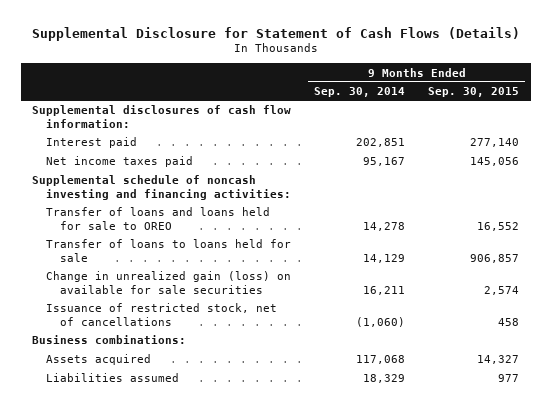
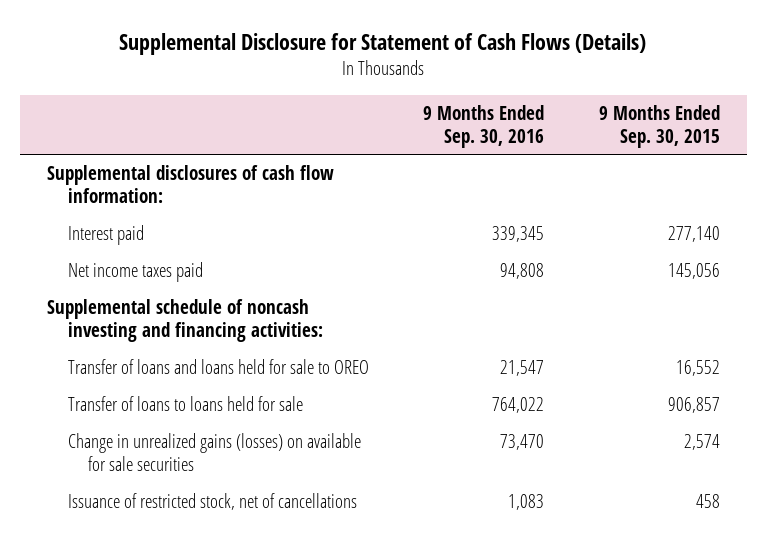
- | 9 Months Ended Sep. 30, 2014 | 9 Months Ended Sep. 30, 2015
+ | 9 Months Ended Sep. 30, 2016 | 9 Months Ended Sep. 30, 2015
- Change in unrealized gain (loss) on available for sale securities | 16,211 | 2,574
+ Change in unrealized gains (losses) on available for sale securities | 73,470 | 2,574
- Business combinations:
- Assets acquired | 117,068 | 14,327
- Liabilities assumed | 18,329 | 977

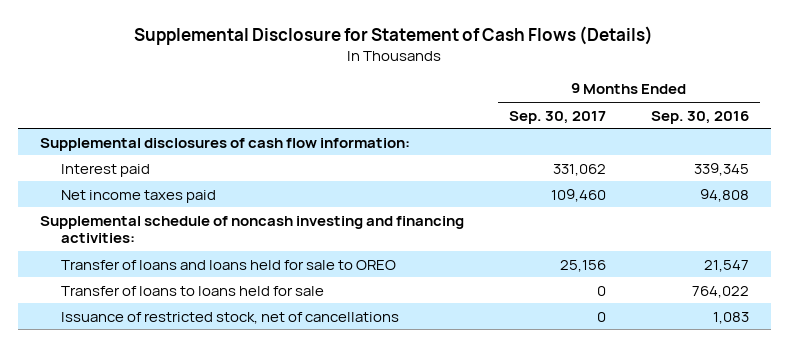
- | 9 Months Ended Sep. 30, 2016 | 9 Months Ended Sep. 30, 2015
+ | 9 Months Ended Sep. 30, 2017 | 9 Months Ended Sep. 30, 2016
- Change in unrealized gains (losses) on available for sale securities | 73,470 | 2,574

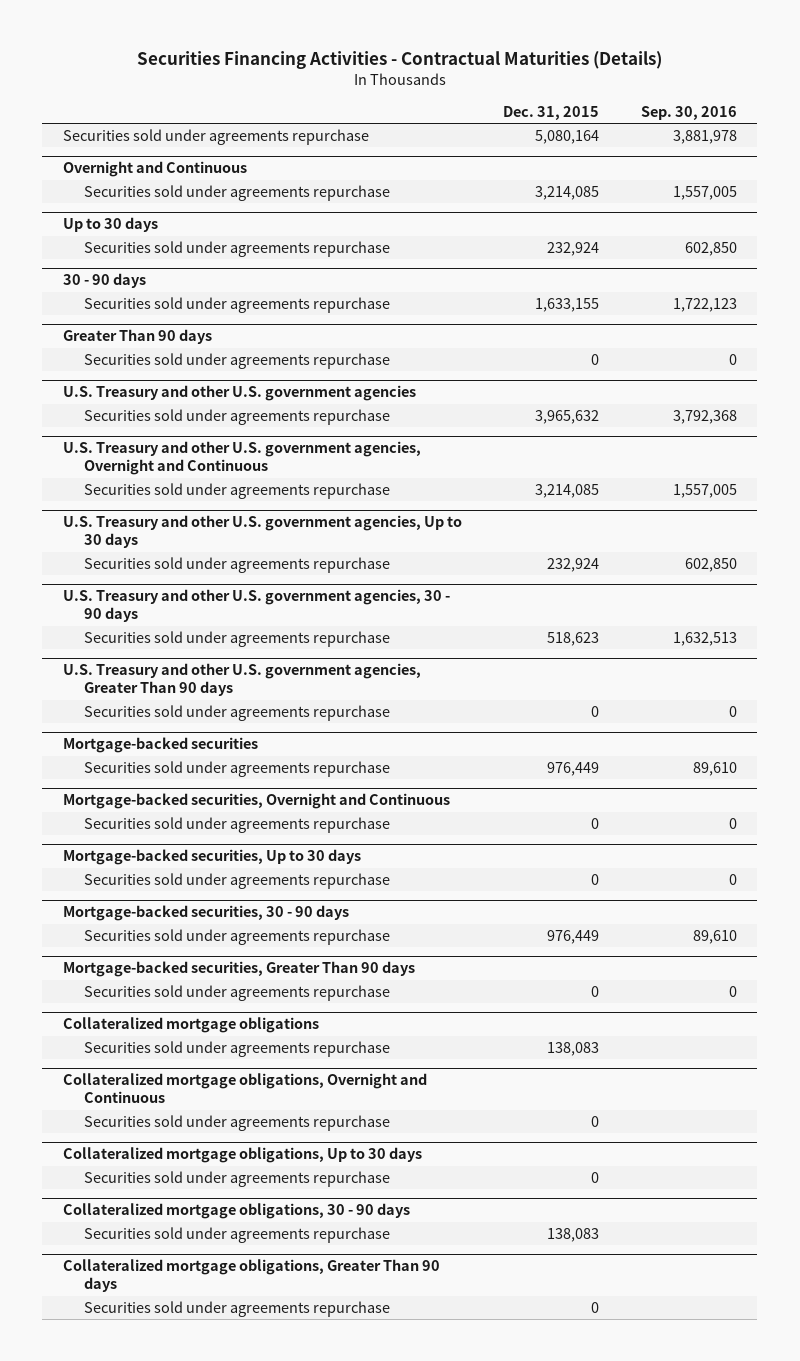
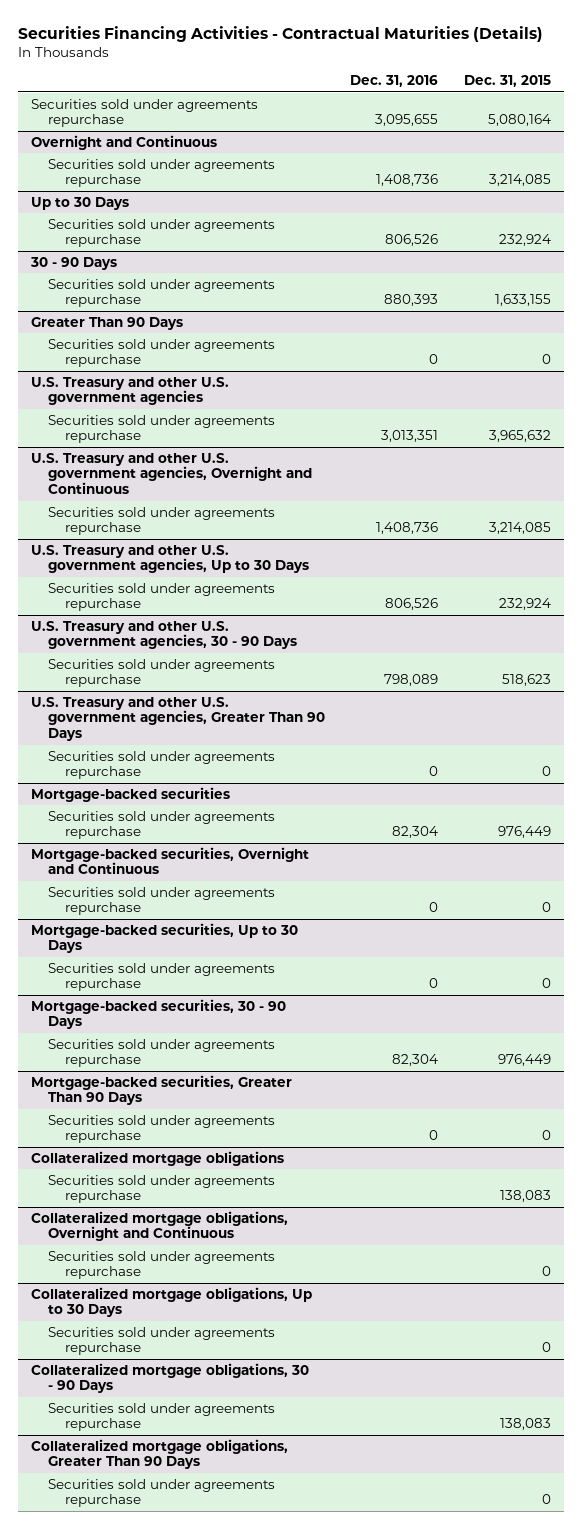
- | Dec. 31, 2015 | Sep. 30, 2016
+ | Dec. 31, 2016 | Dec. 31, 2015
- Up to 30 days
+ Up to 30 Days
- 30 - 90 days
+ 30 - 90 Days
- Greater Than 90 days
+ Greater Than 90 Days
- U.S. Treasury and other U.S. government agencies, Up to 30 days
+ U.S. Treasury and other U.S. government agencies, Up to 30 Days
- U.S. Treasury and other U.S. government agencies, 30 - 90 days
+ U.S. Treasury and other U.S. government agencies, 30 - 90 Days
- U.S. Treasury and other U.S. government agencies, Greater Than 90 days
+ U.S. Treasury and other U.S. government agencies, Greater Than 90 Days
- Mortgage-backed securities, Up to 30 days
+ Mortgage-backed securities, Up to 30 Days
- Mortgage-backed securities, 30 - 90 days
+ Mortgage-backed securities, 30 - 90 Days
- Mortgage-backed securities, Greater Than 90 days
+ Mortgage-backed securities, Greater Than 90 Days
- Collateralized mortgage obligations, Up to 30 days
+ Collateralized mortgage obligations, Up to 30 Days
- Collateralized mortgage obligations, 30 - 90 days
+ Collateralized mortgage obligations, 30 - 90 Days
- Collateralized mortgage obligations, Greater Than 90 days
+ Collateralized mortgage obligations, Greater Than 90 Days

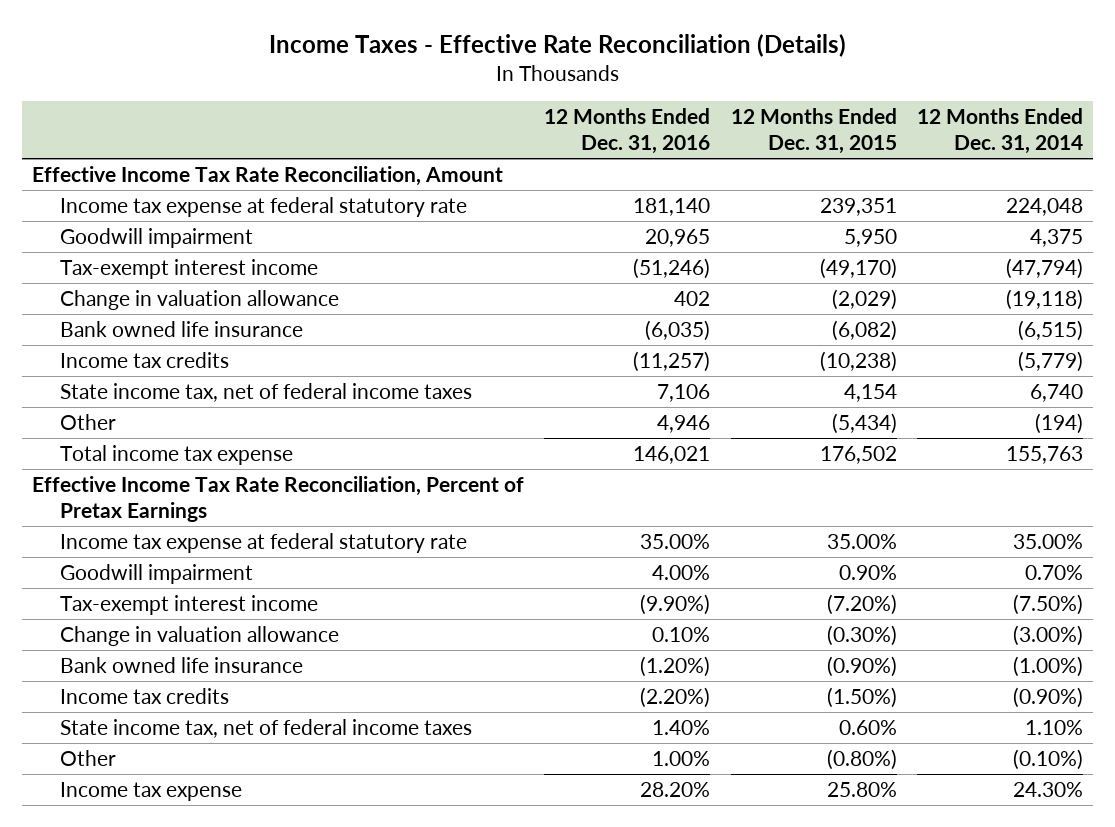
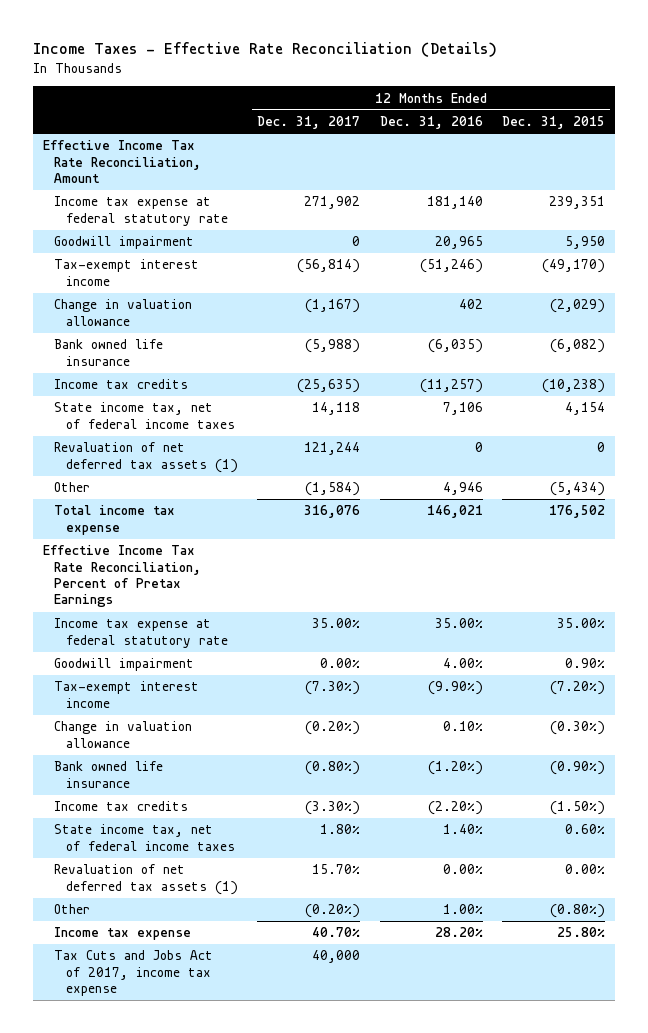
- | 12 Months Ended Dec. 31, 2016 | 12 Months Ended Dec. 31, 2015 | 12 Months Ended Dec. 31, 2014
+ | 12 Months Ended Dec. 31, 2017 | 12 Months Ended Dec. 31, 2016 | 12 Months Ended Dec. 31, 2015
+ Revaluation of net deferred tax assets (1) | 121,244 | 0 | 0
+ Revaluation of net deferred tax assets (1) | 15.70% | 0.00% | 0.00%
+ Tax Cuts and Jobs Act of 2017, income tax expense | 40,000 | |

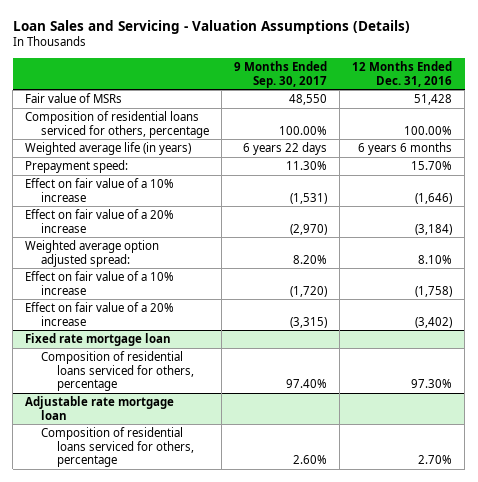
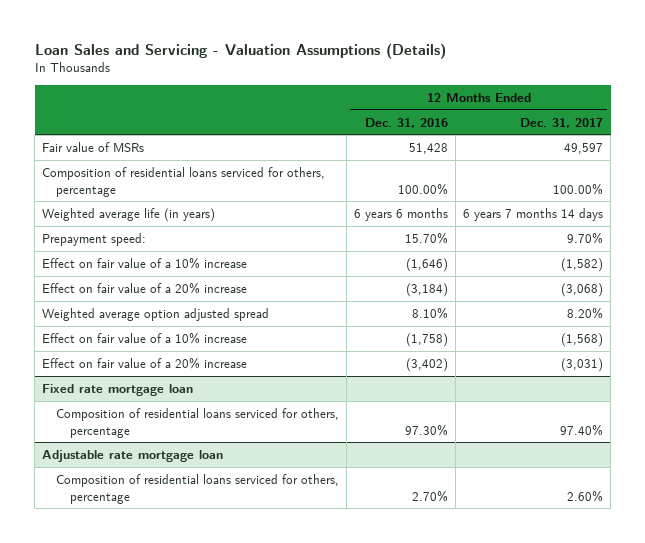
- | 9 Months Ended Sep. 30, 2017 | 12 Months Ended Dec. 31, 2016
+ | 12 Months Ended Dec. 31, 2016 | 12 Months Ended Dec. 31, 2017
- Weighted average option adjusted spread: | 8.20% | 8.10%
+ Weighted average option adjusted spread | 8.10% | 8.20%

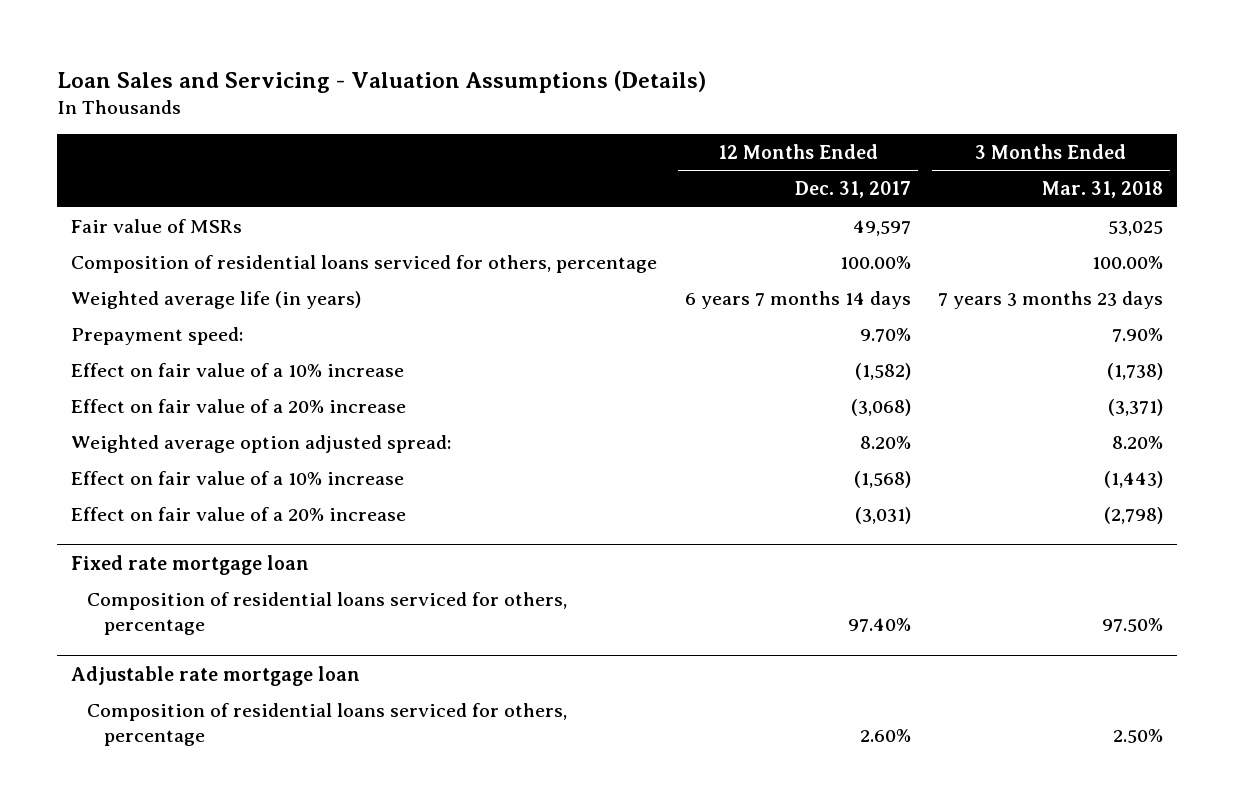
- | 12 Months Ended Dec. 31, 2016 | 12 Months Ended Dec. 31, 2017
+ | 12 Months Ended Dec. 31, 2017 | 3 Months Ended Mar. 31, 2018
- Weighted average option adjusted spread | 8.10% | 8.20%
+ Weighted average option adjusted spread: | 8.20% | 8.20%

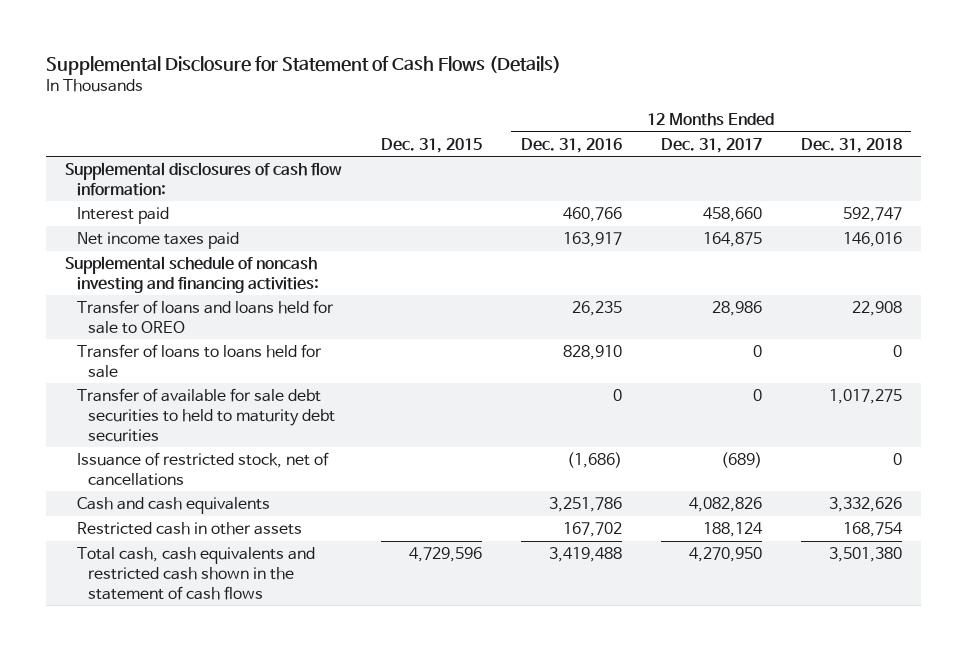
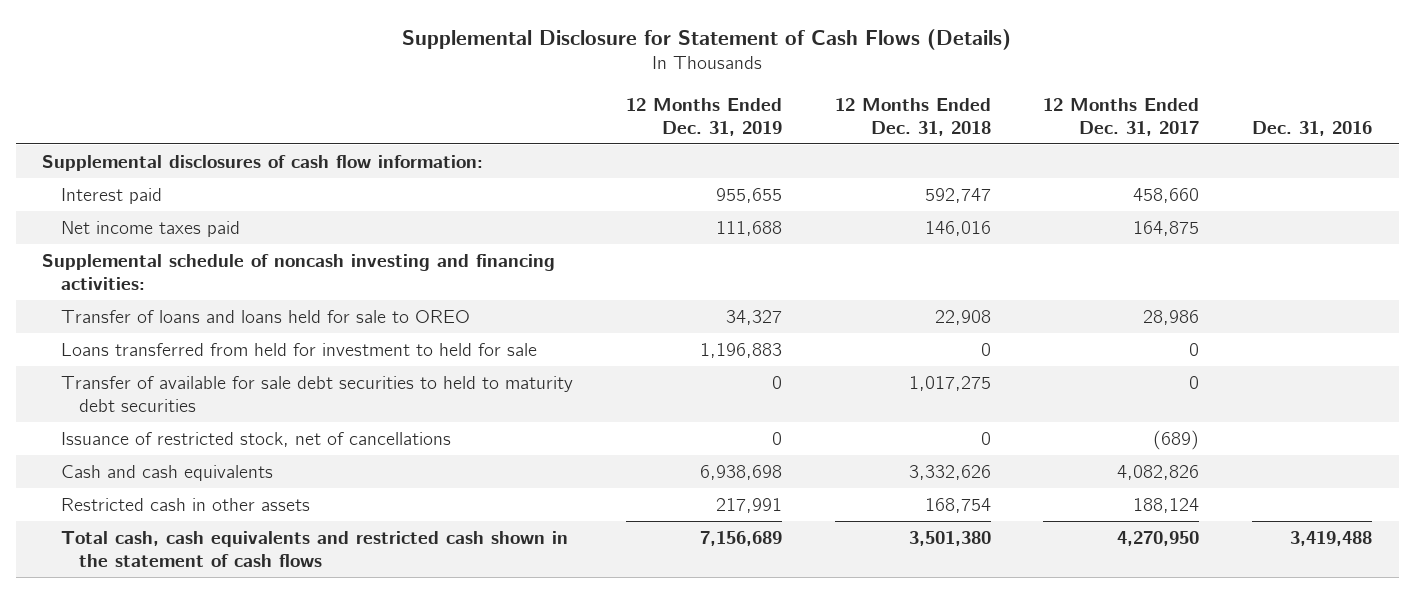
- | Dec. 31, 2015 | 12 Months Ended Dec. 31, 2016 | 12 Months Ended Dec. 31, 2017 | 12 Months Ended Dec. 31, 2018
+ | 12 Months Ended Dec. 31, 2019 | 12 Months Ended Dec. 31, 2018 | 12 Months Ended Dec. 31, 2017 | Dec. 31, 2016
- Transfer of loans to loans held for sale | | 828,910 | 0 | 0
+ Loans transferred from held for investment to held for sale | 1,196,883 | 0 | 0 |

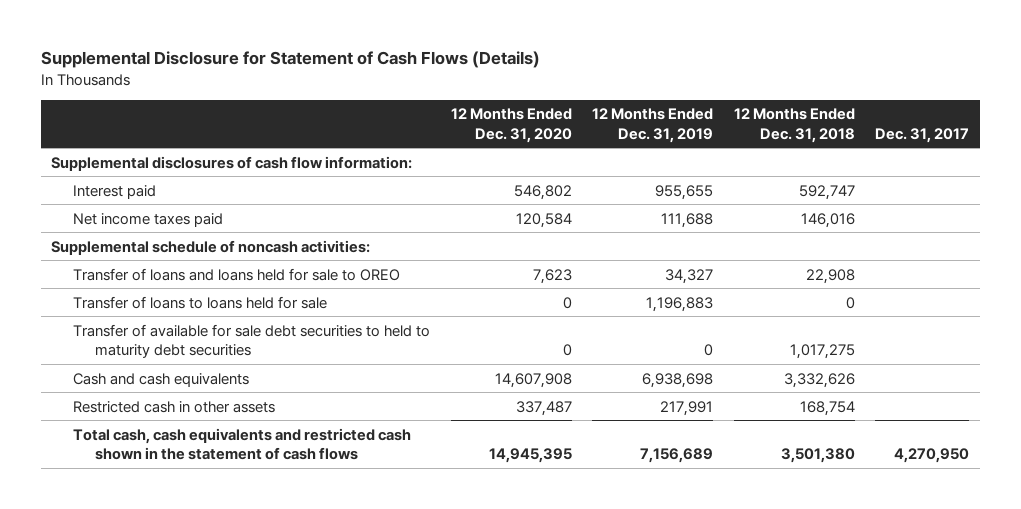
- | 12 Months Ended Dec. 31, 2019 | 12 Months Ended Dec. 31, 2018 | 12 Months Ended Dec. 31, 2017 | Dec. 31, 2016
+ | 12 Months Ended Dec. 31, 2020 | 12 Months Ended Dec. 31, 2019 | 12 Months Ended Dec. 31, 2018 | Dec. 31, 2017
- Supplemental schedule of noncash investing and financing activities:
+ Supplemental schedule of noncash activities:
- Loans transferred from held for investment to held for sale | 1,196,883 | 0 | 0 |
+ Transfer of loans to loans held for sale | 0 | 1,196,883 | 0 |
- Issuance of restricted stock, net of cancellations | 0 | 0 | (689) |

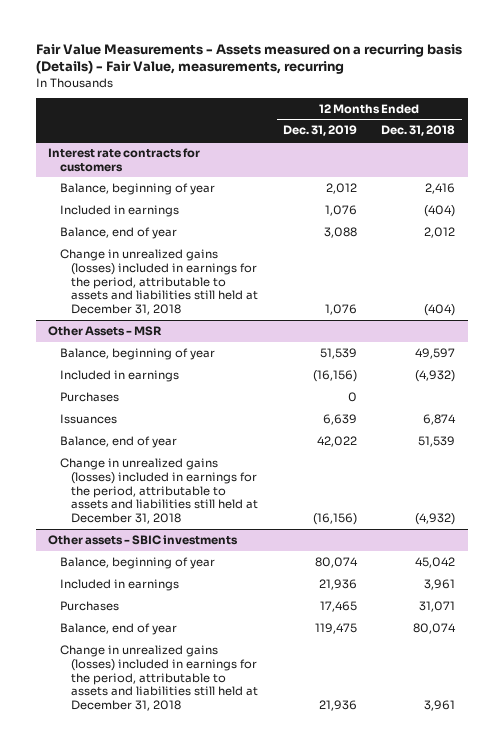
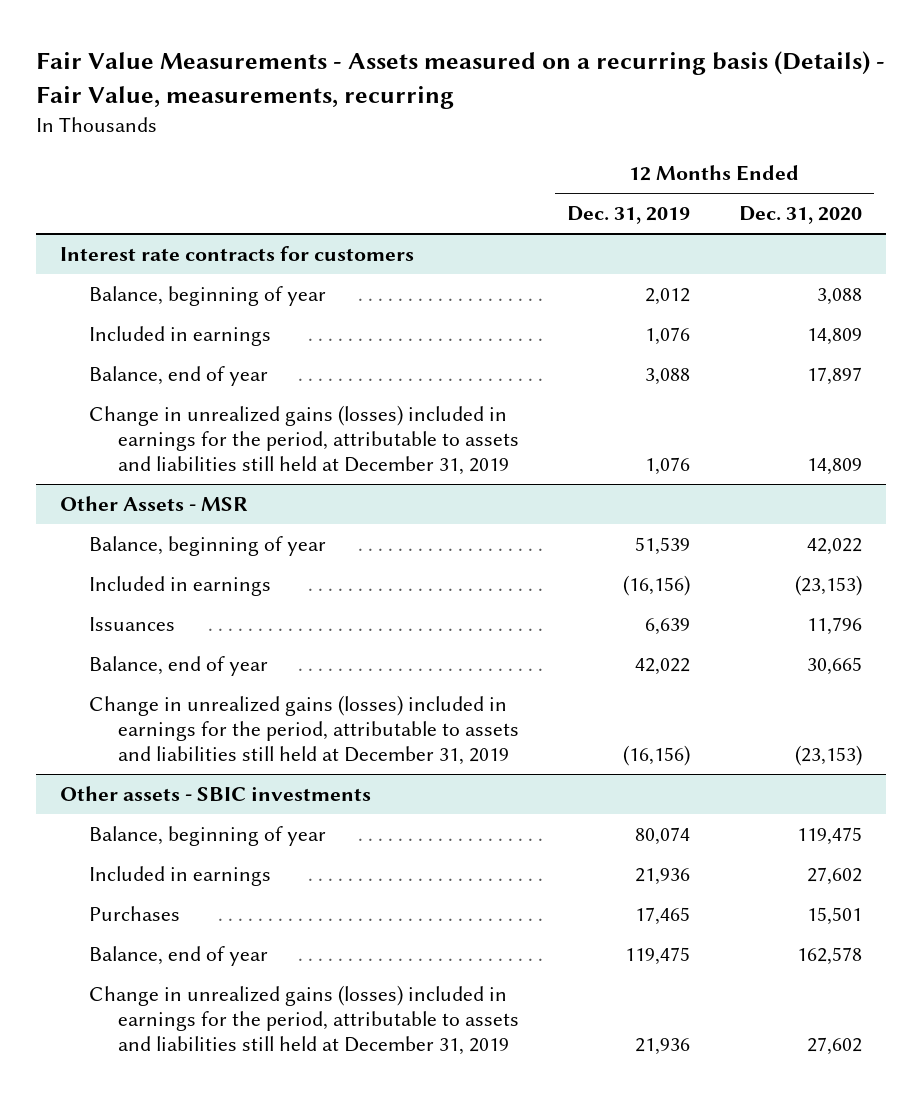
- | 12 Months Ended Dec. 31, 2019 | 12 Months Ended Dec. 31, 2018
+ | 12 Months Ended Dec. 31, 2019 | 12 Months Ended Dec. 31, 2020
@ Interest rate contracts for customers
- Change in unrealized gains (losses) included in earnings for the period, attributable to assets and liabilities still held at December 31, 2018 | 1,076 | (404)
+ Change in unrealized gains (losses) included in earnings for the period, attributable to assets and liabilities still held at December 31, 2019 | 1,076 | 14,809
@ Other Assets - MSR
- Purchases | 0 |
- Change in unrealized gains (losses) included in earnings for the period, attributable to assets and liabilities still held at December 31, 2018 | (16,156) | (4,932)
+ Change in unrealized gains (losses) included in earnings for the period, attributable to assets and liabilities still held at December 31, 2019 | (16,156) | (23,153)
@ Other assets - SBIC investments
- Change in unrealized gains (losses) included in earnings for the period, attributable to assets and liabilities still held at December 31, 2018 | 21,936 | 3,961
+ Change in unrealized gains (losses) included in earnings for the period, attributable to assets and liabilities still held at December 31, 2019 | 21,936 | 27,602

